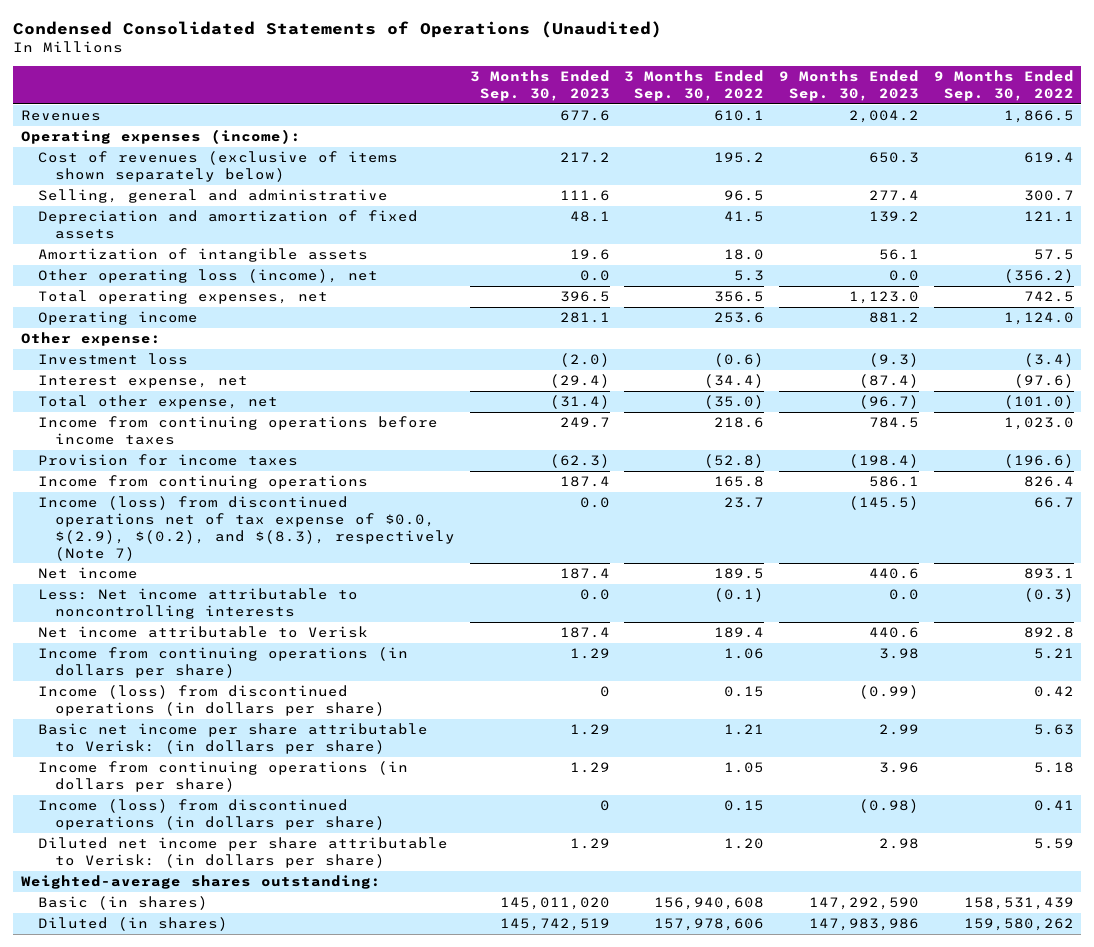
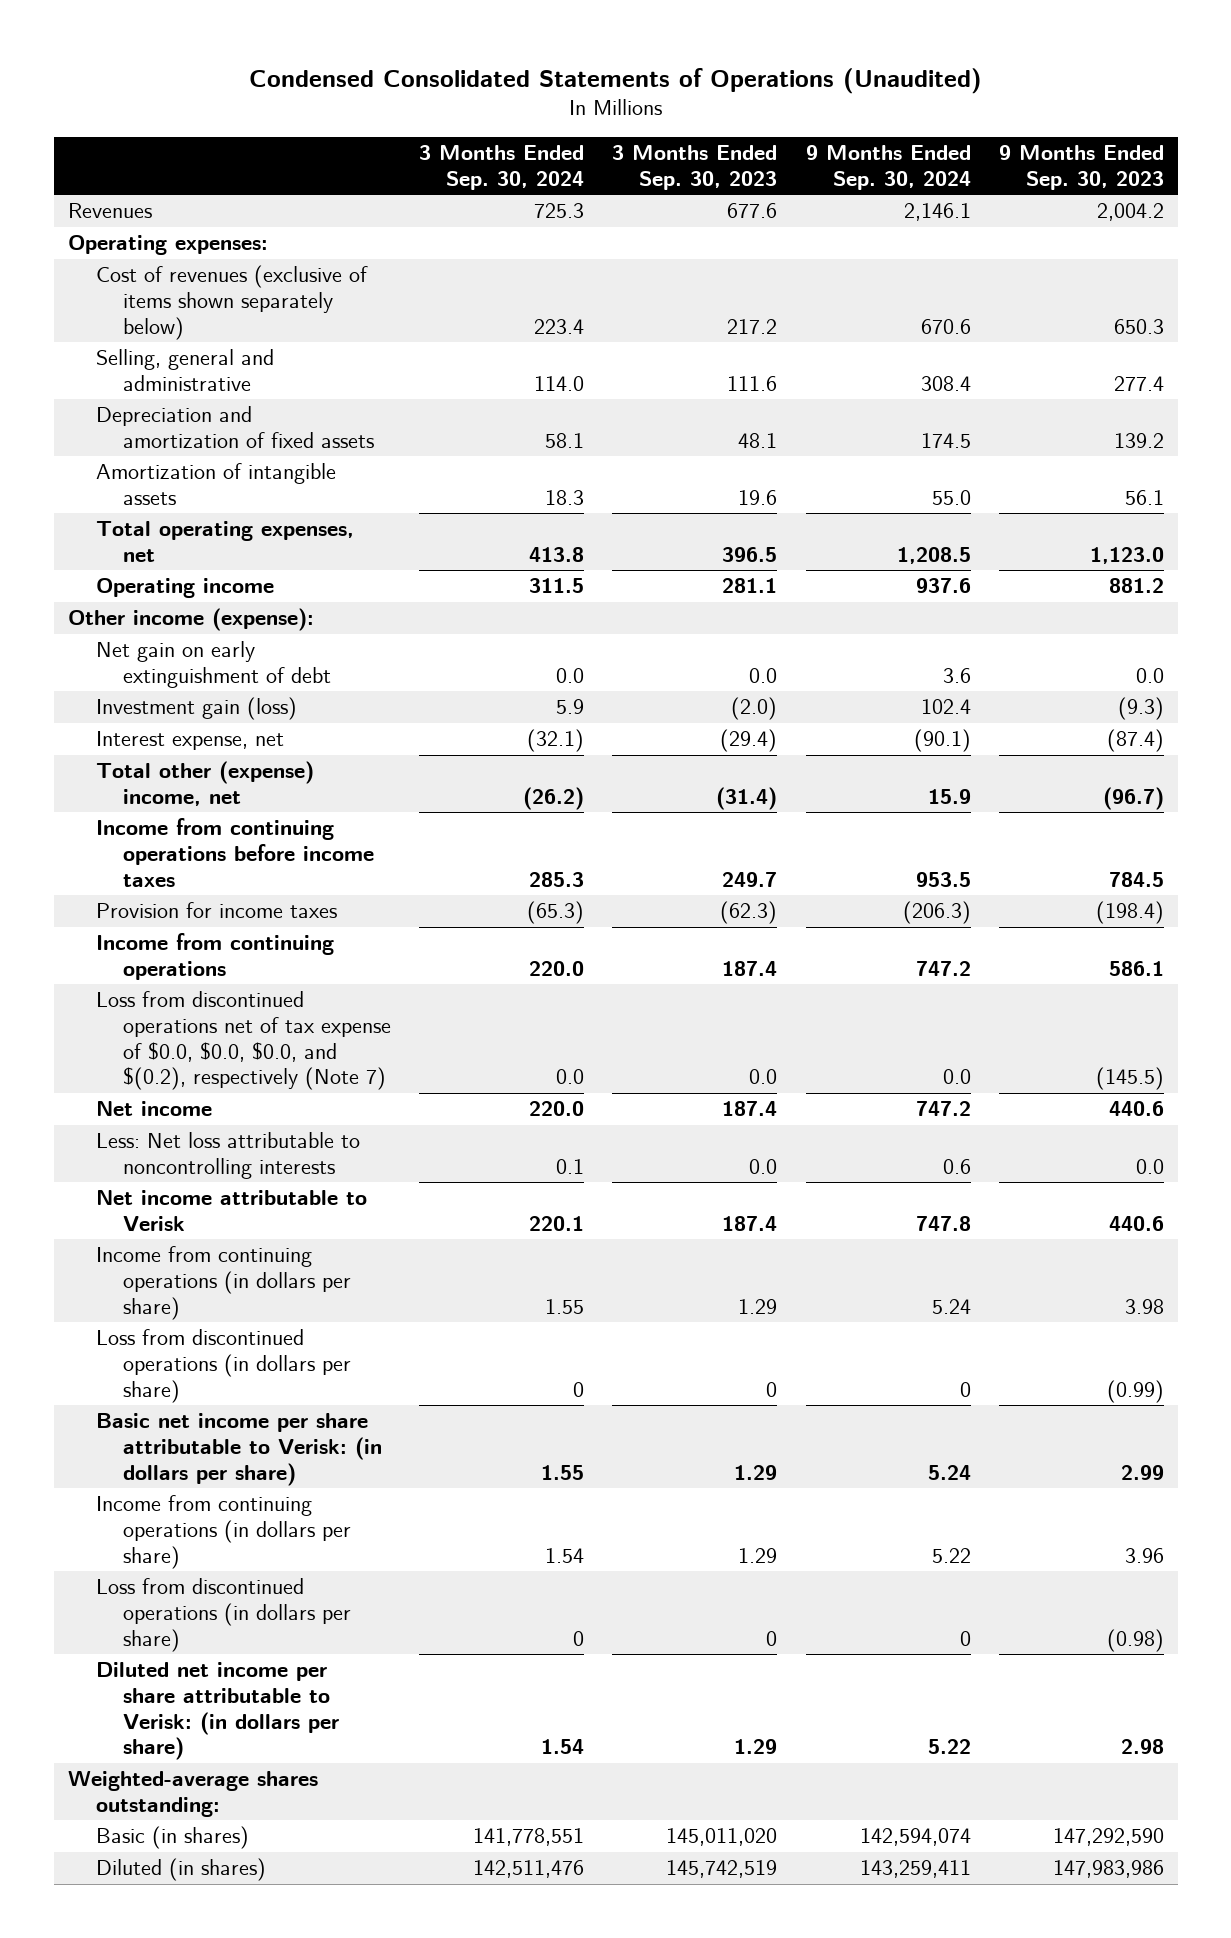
- | 3 Months Ended Sep. 30, 2023 | 3 Months Ended Sep. 30, 2022 | 9 Months Ended Sep. 30, 2023 | 9 Months Ended Sep. 30, 2022
+ | 3 Months Ended Sep. 30, 2024 | 3 Months Ended Sep. 30, 2023 | 9 Months Ended Sep. 30, 2024 | 9 Months Ended Sep. 30, 2023
- Operating expenses (income):
+ Operating expenses:
- Other operating loss (income), net | 0.0 | 5.3 | 0.0 | (356.2)
- Other expense:
- Investment loss | (2.0) | (0.6) | (9.3) | (3.4)
+ Other income (expense):
+ Net gain on early extinguishment of debt | 0.0 | 0.0 | 3.6 | 0.0
+ Investment gain (loss) | 5.9 | (2.0) | 102.4 | (9.3)
- Total other expense, net | (31.4) | (35.0) | (96.7) | (101.0)
+ Total other (expense) income, net | (26.2) | (31.4) | 15.9 | (96.7)
- Income (loss) from discontinued operations net of tax expense of $0.0, $(2.9), $(0.2), and $(8.3), respectively (Note 7) | 0.0 | 23.7 | (145.5) | 66.7
+ Loss from discontinued operations net of tax expense of $0.0, $0.0, $0.0, and $(0.2), respectively (Note 7) | 0.0 | 0.0 | 0.0 | (145.5)
- Less: Net income attributable to noncontrolling interests | 0.0 | (0.1) | 0.0 | (0.3)
+ Less: Net loss attributable to noncontrolling interests | 0.1 | 0.0 | 0.6 | 0.0
- Income (loss) from discontinued operations (in dollars per share) | 0 | 0.15 | (0.99) | 0.42
+ Loss from discontinued operations (in dollars per share) | 0 | 0 | 0 | (0.99)
- Income (loss) from discontinued operations (in dollars per share) | 0 | 0.15 | (0.98) | 0.41
+ Loss from discontinued operations (in dollars per share) | 0 | 0 | 0 | (0.98)

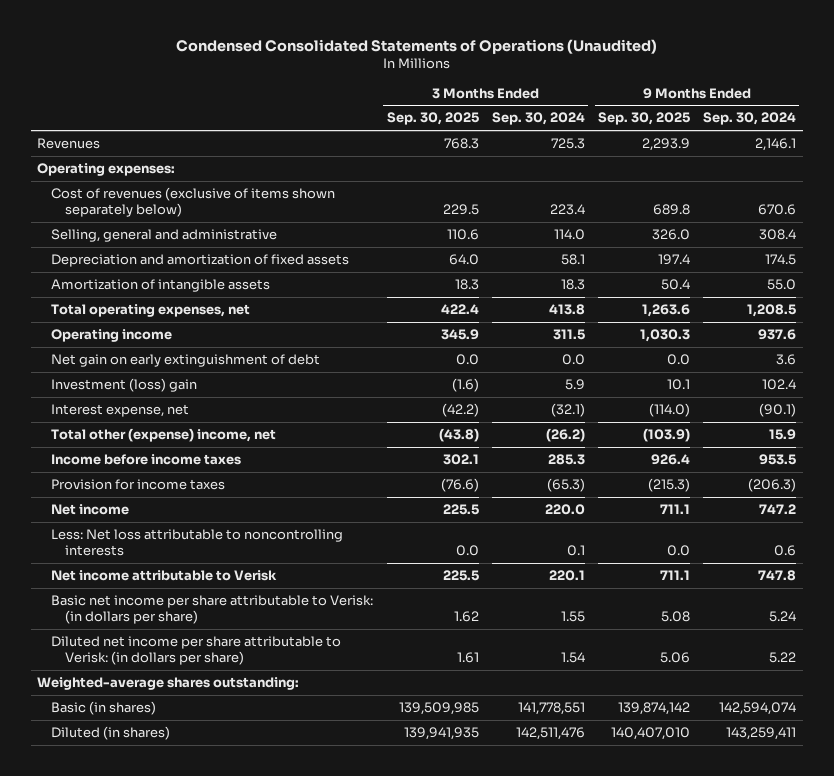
- | 3 Months Ended Sep. 30, 2024 | 3 Months Ended Sep. 30, 2023 | 9 Months Ended Sep. 30, 2024 | 9 Months Ended Sep. 30, 2023
+ | 3 Months Ended Sep. 30, 2025 | 3 Months Ended Sep. 30, 2024 | 9 Months Ended Sep. 30, 2025 | 9 Months Ended Sep. 30, 2024
- Other income (expense):
- Investment gain (loss) | 5.9 | (2.0) | 102.4 | (9.3)
+ Investment (loss) gain | (1.6) | 5.9 | 10.1 | 102.4
- Income from continuing operations before income taxes | 285.3 | 249.7 | 953.5 | 784.5
+ Income before income taxes | 302.1 | 285.3 | 926.4 | 953.5
- Income from continuing operations | 220.0 | 187.4 | 747.2 | 586.1
- Loss from discontinued operations net of tax expense of $0.0, $0.0, $0.0, and $(0.2), respectively (Note 7) | 0.0 | 0.0 | 0.0 | (145.5)
- Income from continuing operations (in dollars per share) | 1.55 | 1.29 | 5.24 | 3.98
- Loss from discontinued operations (in dollars per share) | 0 | 0 | 0 | (0.99)
- Income from continuing operations (in dollars per share) | 1.54 | 1.29 | 5.22 | 3.96
- Loss from discontinued operations (in dollars per share) | 0 | 0 | 0 | (0.98)

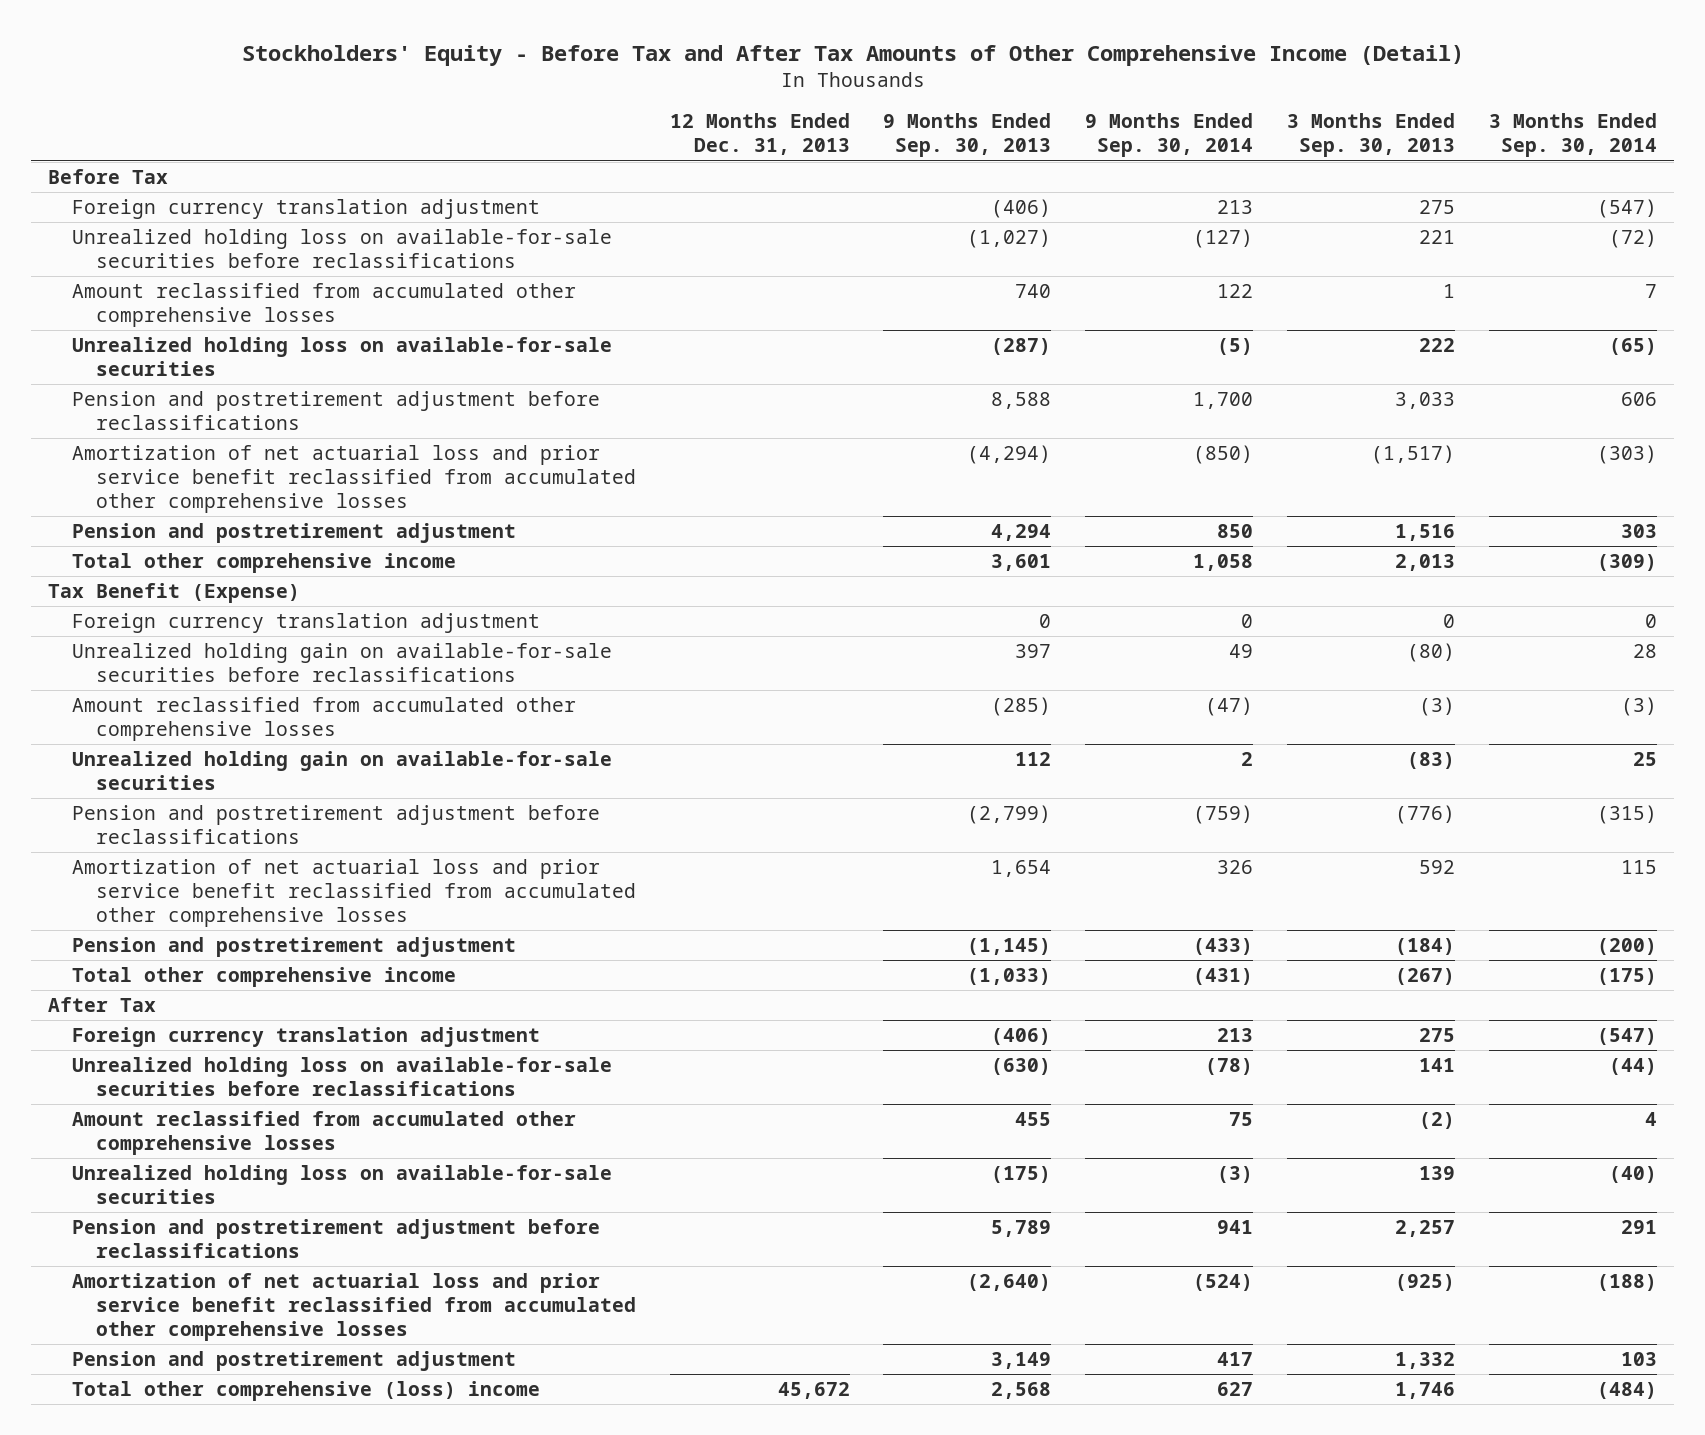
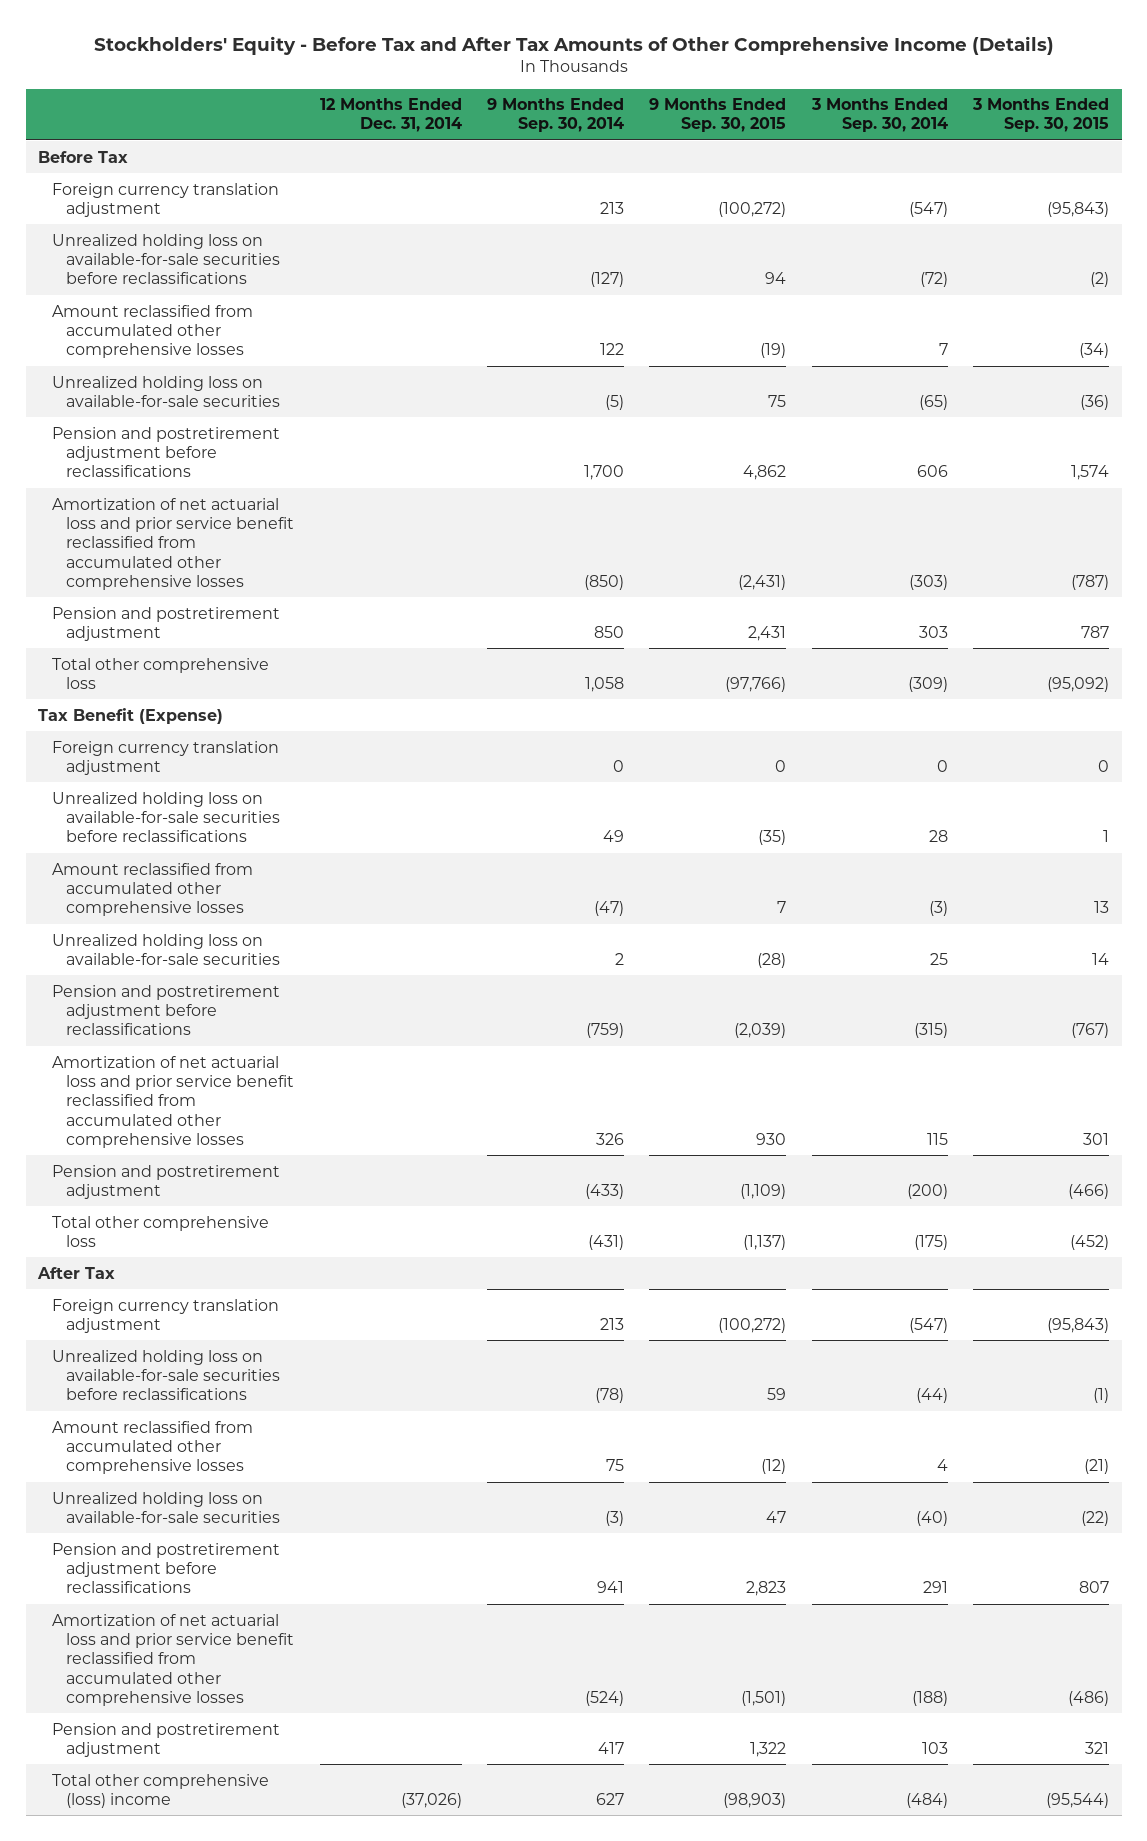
- Stockholders' Equity - Before Tax and After Tax Amounts of Other Comprehensive Income (Detail)
+ Stockholders' Equity - Before Tax and After Tax Amounts of Other Comprehensive Income (Details)
- | 12 Months Ended Dec. 31, 2013 | 9 Months Ended Sep. 30, 2013 | 9 Months Ended Sep. 30, 2014 | 3 Months Ended Sep. 30, 2013 | 3 Months Ended Sep. 30, 2014
+ | 12 Months Ended Dec. 31, 2014 | 9 Months Ended Sep. 30, 2014 | 9 Months Ended Sep. 30, 2015 | 3 Months Ended Sep. 30, 2014 | 3 Months Ended Sep. 30, 2015
- Total other comprehensive income | | 3,601 | 1,058 | 2,013 | (309)
+ Total other comprehensive loss | | 1,058 | (97,766) | (309) | (95,092)
- Unrealized holding gain on available-for-sale securities before reclassifications | | 397 | 49 | (80) | 28
+ Unrealized holding loss on available-for-sale securities before reclassifications | | 49 | (35) | 28 | 1
- Unrealized holding gain on available-for-sale securities | | 112 | 2 | (83) | 25
+ Unrealized holding loss on available-for-sale securities | | 2 | (28) | 25 | 14
- Total other comprehensive income | | (1,033) | (431) | (267) | (175)
+ Total other comprehensive loss | | (431) | (1,137) | (175) | (452)

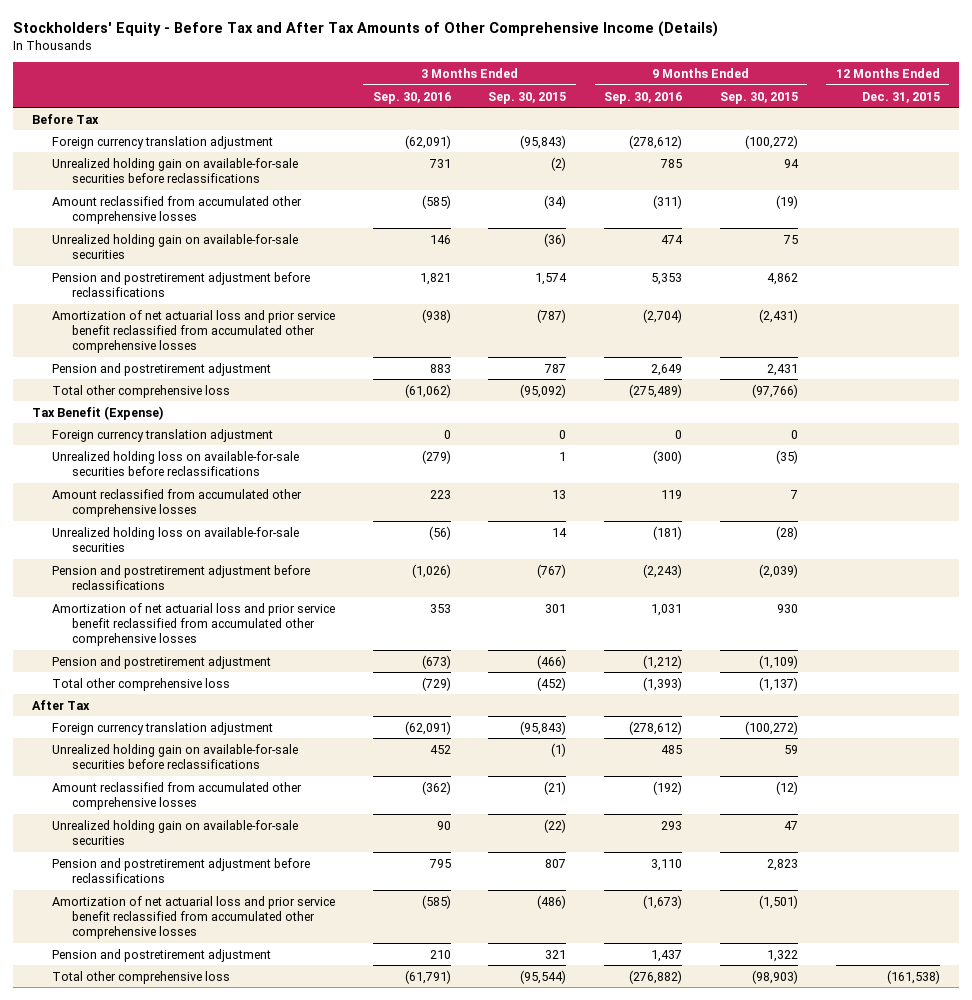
- | 12 Months Ended Dec. 31, 2014 | 9 Months Ended Sep. 30, 2014 | 9 Months Ended Sep. 30, 2015 | 3 Months Ended Sep. 30, 2014 | 3 Months Ended Sep. 30, 2015
+ | 3 Months Ended Sep. 30, 2016 | 3 Months Ended Sep. 30, 2015 | 9 Months Ended Sep. 30, 2016 | 9 Months Ended Sep. 30, 2015 | 12 Months Ended Dec. 31, 2015
- Unrealized holding loss on available-for-sale securities before reclassifications | | (127) | 94 | (72) | (2)
+ Unrealized holding gain on available-for-sale securities before reclassifications | 731 | (2) | 785 | 94 |
- Unrealized holding loss on available-for-sale securities | | (5) | 75 | (65) | (36)
+ Unrealized holding gain on available-for-sale securities | 146 | (36) | 474 | 75 |
- Unrealized holding loss on available-for-sale securities before reclassifications | | (78) | 59 | (44) | (1)
+ Unrealized holding gain on available-for-sale securities before reclassifications | 452 | (1) | 485 | 59 |
- Unrealized holding loss on available-for-sale securities | | (3) | 47 | (40) | (22)
+ Unrealized holding gain on available-for-sale securities | 90 | (22) | 293 | 47 |
- Total other comprehensive (loss) income | (37,026) | 627 | (98,903) | (484) | (95,544)
+ Total other comprehensive loss | (61,791) | (95,544) | (276,882) | (98,903) | (161,538)

